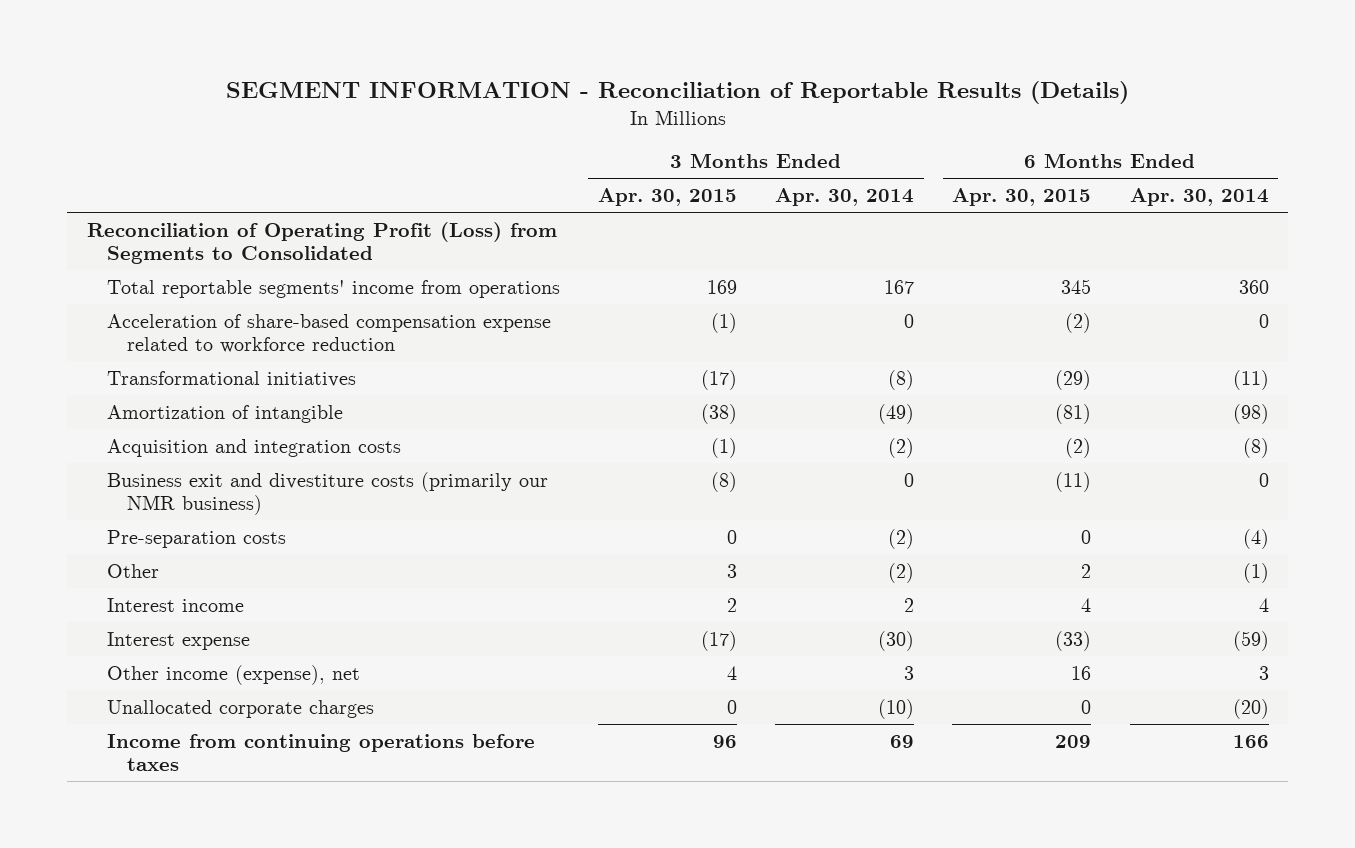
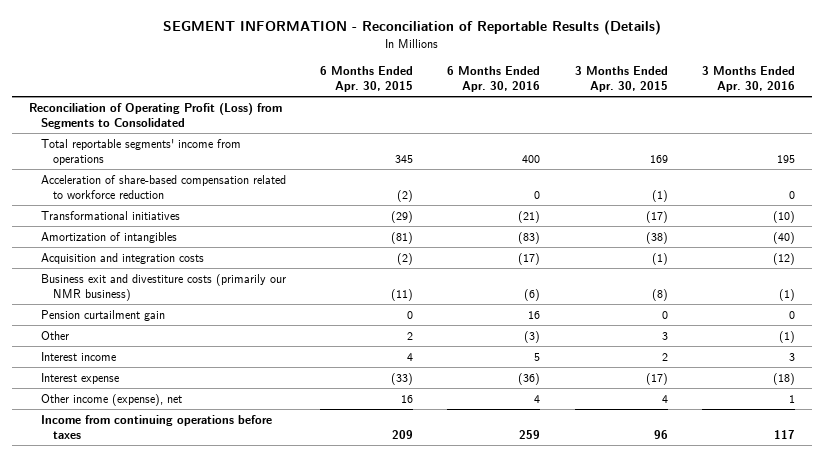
- | 3 Months Ended Apr. 30, 2015 | 3 Months Ended Apr. 30, 2014 | 6 Months Ended Apr. 30, 2015 | 6 Months Ended Apr. 30, 2014
+ | 6 Months Ended Apr. 30, 2015 | 6 Months Ended Apr. 30, 2016 | 3 Months Ended Apr. 30, 2015 | 3 Months Ended Apr. 30, 2016
- Acceleration of share-based compensation expense related to workforce reduction | (1) | 0 | (2) | 0
+ Acceleration of share-based compensation related to workforce reduction | (2) | 0 | (1) | 0
- Amortization of intangible | (38) | (49) | (81) | (98)
+ Amortization of intangibles | (81) | (83) | (38) | (40)
- Pre-separation costs | 0 | (2) | 0 | (4)
+ Pension curtailment gain | 0 | 16 | 0 | 0
- Unallocated corporate charges | 0 | (10) | 0 | (20)

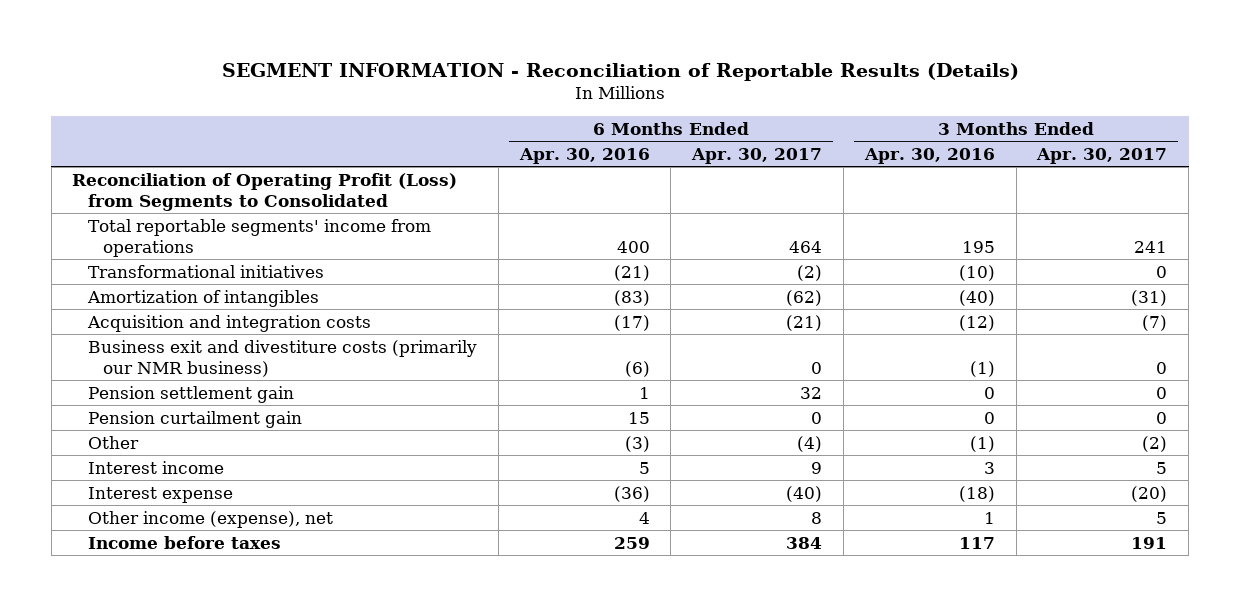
- | 6 Months Ended Apr. 30, 2015 | 6 Months Ended Apr. 30, 2016 | 3 Months Ended Apr. 30, 2015 | 3 Months Ended Apr. 30, 2016
+ | 6 Months Ended Apr. 30, 2016 | 6 Months Ended Apr. 30, 2017 | 3 Months Ended Apr. 30, 2016 | 3 Months Ended Apr. 30, 2017
- Acceleration of share-based compensation related to workforce reduction | (2) | 0 | (1) | 0
- Pension curtailment gain | 0 | 16 | 0 | 0
+ Pension settlement gain | 1 | 32 | 0 | 0
+ Pension curtailment gain | 15 | 0 | 0 | 0
- Income from continuing operations before taxes | 209 | 259 | 96 | 117
+ Income before taxes | 259 | 384 | 117 | 191

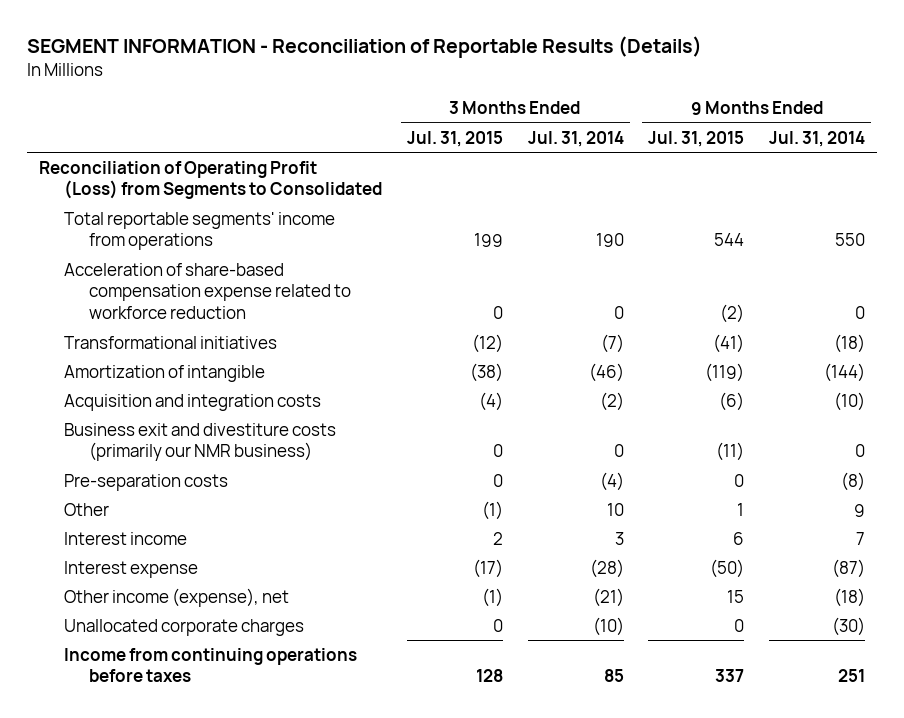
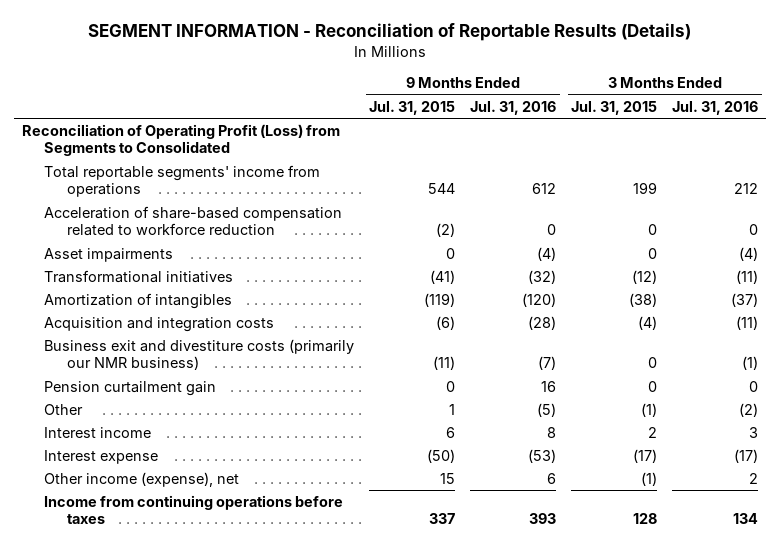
- | 3 Months Ended Jul. 31, 2015 | 3 Months Ended Jul. 31, 2014 | 9 Months Ended Jul. 31, 2015 | 9 Months Ended Jul. 31, 2014
+ | 9 Months Ended Jul. 31, 2015 | 9 Months Ended Jul. 31, 2016 | 3 Months Ended Jul. 31, 2015 | 3 Months Ended Jul. 31, 2016
- Acceleration of share-based compensation expense related to workforce reduction | 0 | 0 | (2) | 0
+ Acceleration of share-based compensation related to workforce reduction | (2) | 0 | 0 | 0
+ Asset impairments | 0 | (4) | 0 | (4)
- Amortization of intangible | (38) | (46) | (119) | (144)
+ Amortization of intangibles | (119) | (120) | (38) | (37)
- Pre-separation costs | 0 | (4) | 0 | (8)
+ Pension curtailment gain | 0 | 16 | 0 | 0
- Unallocated corporate charges | 0 | (10) | 0 | (30)

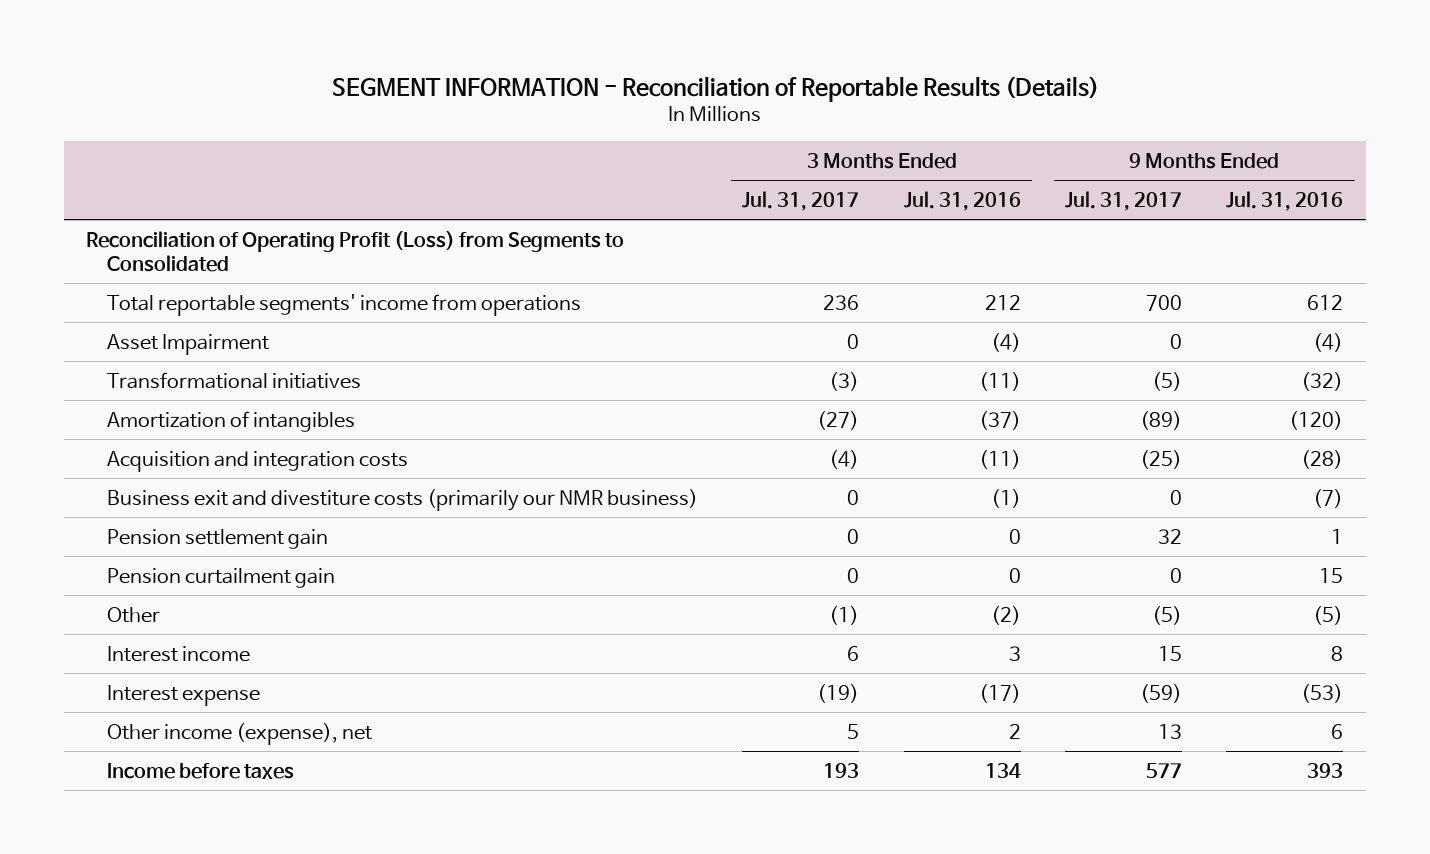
- | 9 Months Ended Jul. 31, 2015 | 9 Months Ended Jul. 31, 2016 | 3 Months Ended Jul. 31, 2015 | 3 Months Ended Jul. 31, 2016
+ | 3 Months Ended Jul. 31, 2017 | 3 Months Ended Jul. 31, 2016 | 9 Months Ended Jul. 31, 2017 | 9 Months Ended Jul. 31, 2016
- Acceleration of share-based compensation related to workforce reduction | (2) | 0 | 0 | 0
- Asset impairments | 0 | (4) | 0 | (4)
+ Asset Impairment | 0 | (4) | 0 | (4)
- Pension curtailment gain | 0 | 16 | 0 | 0
+ Pension settlement gain | 0 | 0 | 32 | 1
+ Pension curtailment gain | 0 | 0 | 0 | 15
- Income from continuing operations before taxes | 337 | 393 | 128 | 134
+ Income before taxes | 193 | 134 | 577 | 393

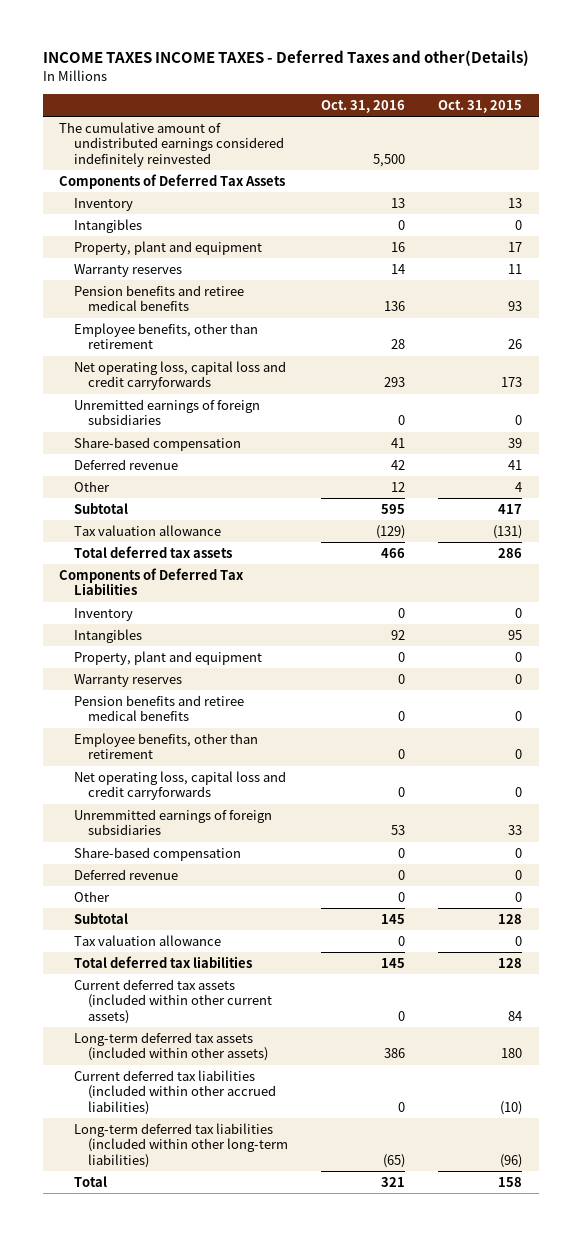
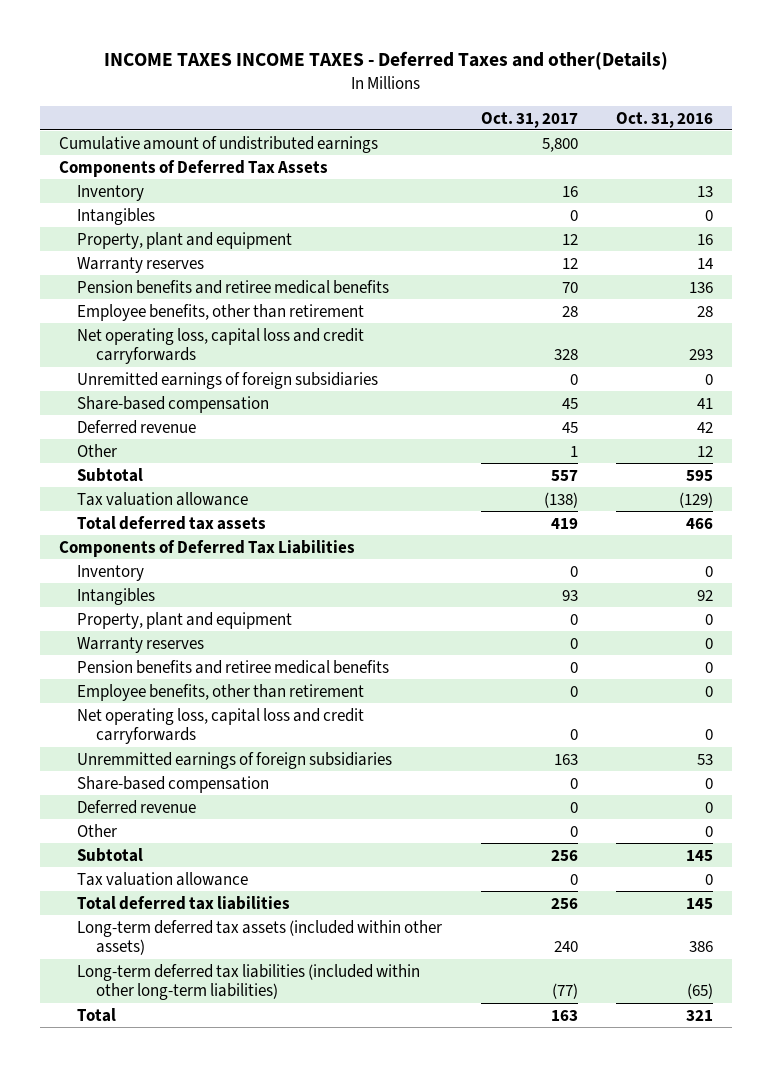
- | Oct. 31, 2016 | Oct. 31, 2015
+ | Oct. 31, 2017 | Oct. 31, 2016
- The cumulative amount of undistributed earnings considered indefinitely reinvested | 5,500 |
+ Cumulative amount of undistributed earnings | 5,800 |
- Current deferred tax assets (included within other current assets) | 0 | 84
- Current deferred tax liabilities (included within other accrued liabilities) | 0 | (10)

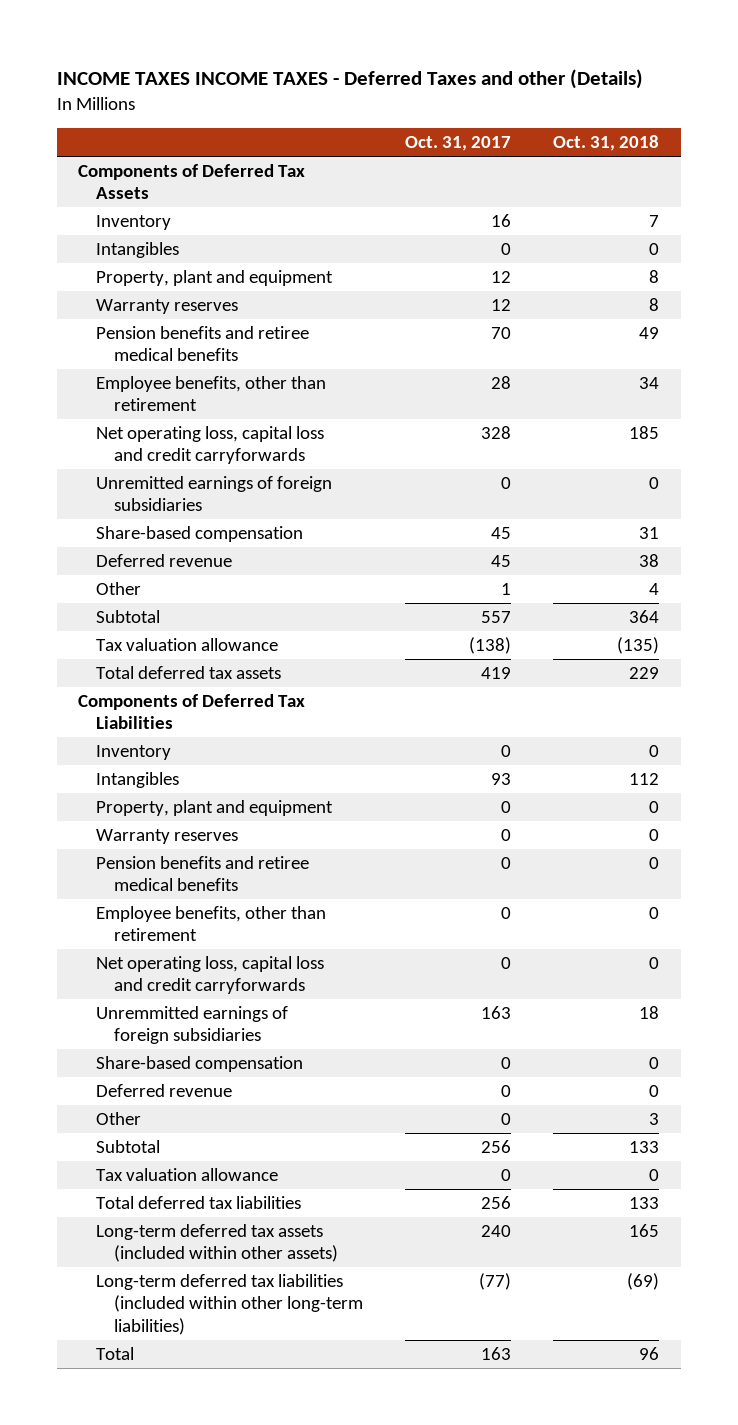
- INCOME TAXES INCOME TAXES - Deferred Taxes and other(Details)
+ INCOME TAXES INCOME TAXES - Deferred Taxes and other (Details)
- | Oct. 31, 2017 | Oct. 31, 2016
+ | Oct. 31, 2017 | Oct. 31, 2018
- Cumulative amount of undistributed earnings | 5,800 |

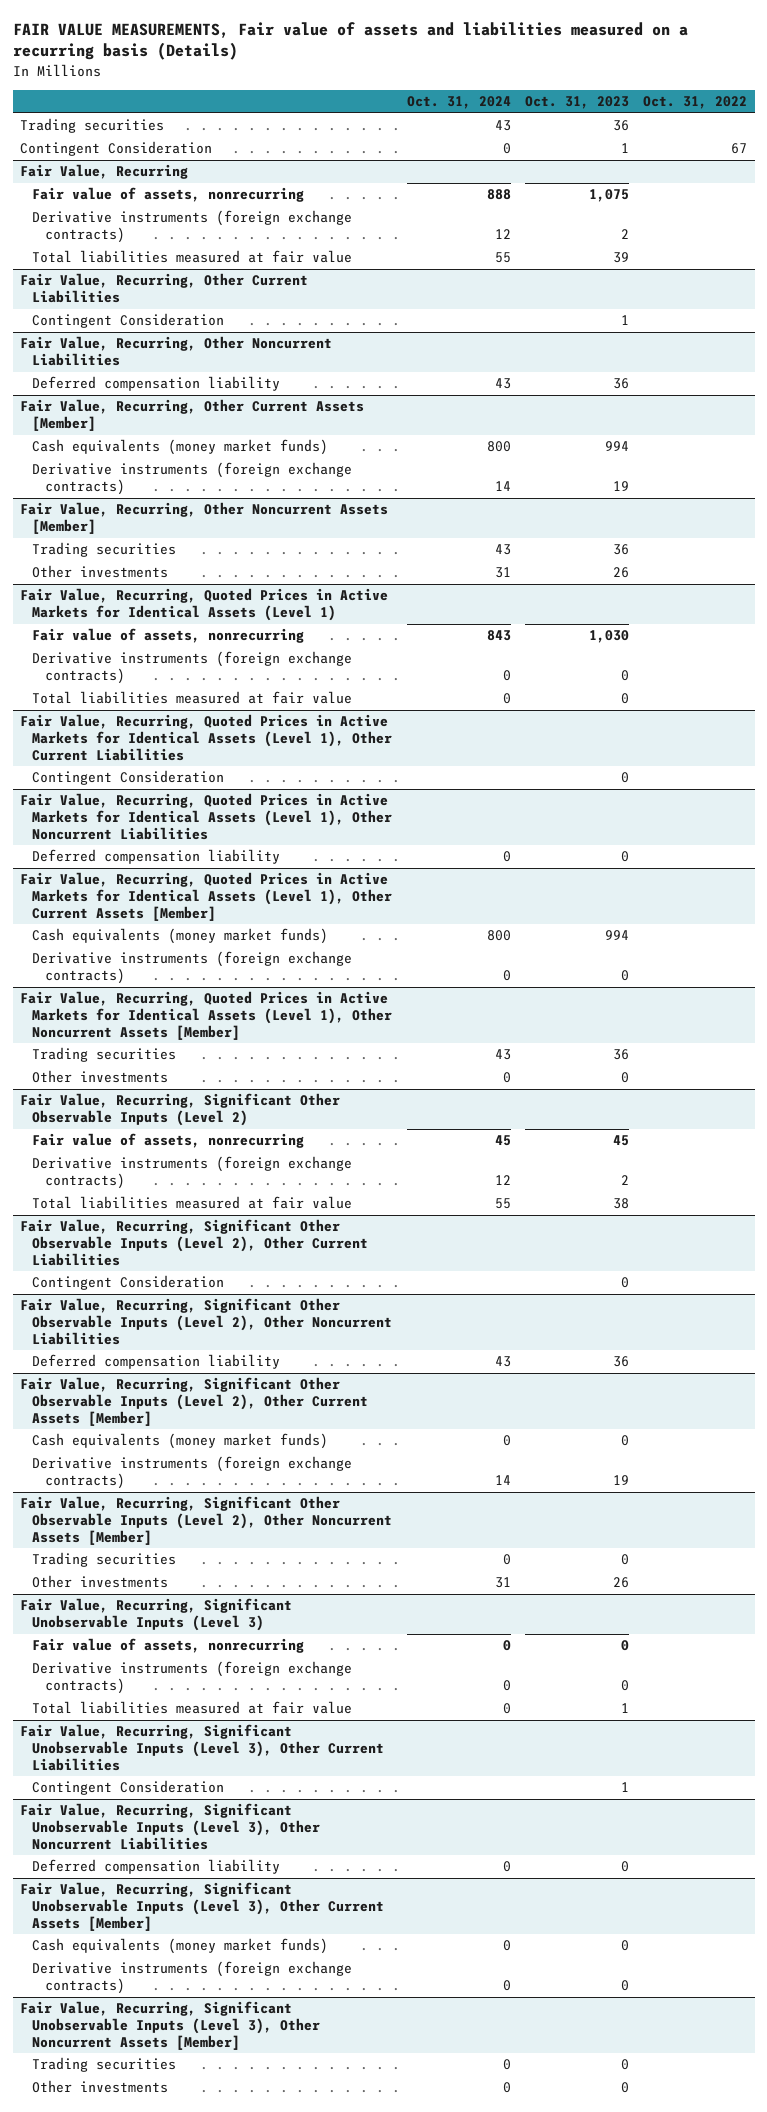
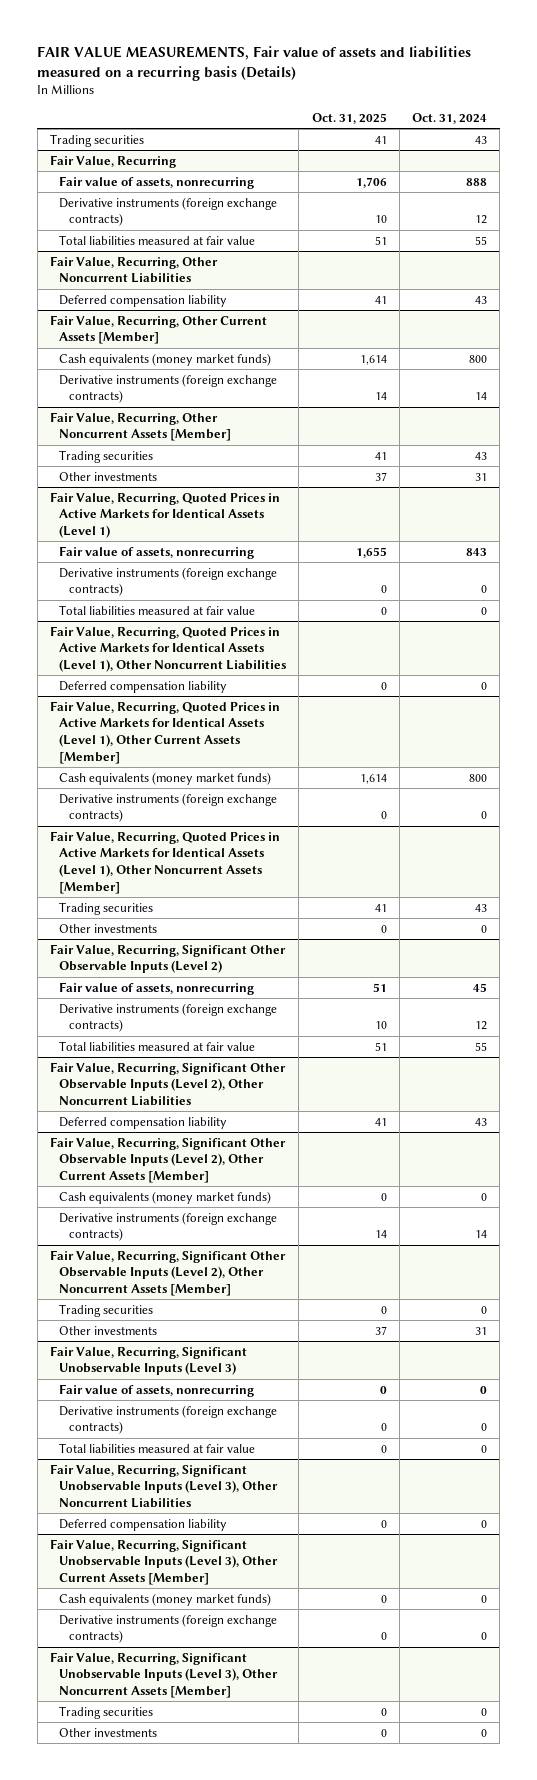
- | Oct. 31, 2024 | Oct. 31, 2023 | Oct. 31, 2022
+ | Oct. 31, 2025 | Oct. 31, 2024
- Contingent Consideration | 0 | 1 | 67
- Fair Value, Recurring, Other Current Liabilities
- Contingent Consideration | | 1 |
- Fair Value, Recurring, Quoted Prices in Active Markets for Identical Assets (Level 1), Other Current Liabilities
- Contingent Consideration | | 0 |
- Fair Value, Recurring, Significant Other Observable Inputs (Level 2), Other Current Liabilities
- Contingent Consideration | | 0 |
- Fair Value, Recurring, Significant Unobservable Inputs (Level 3), Other Current Liabilities
- Contingent Consideration | | 1 |

